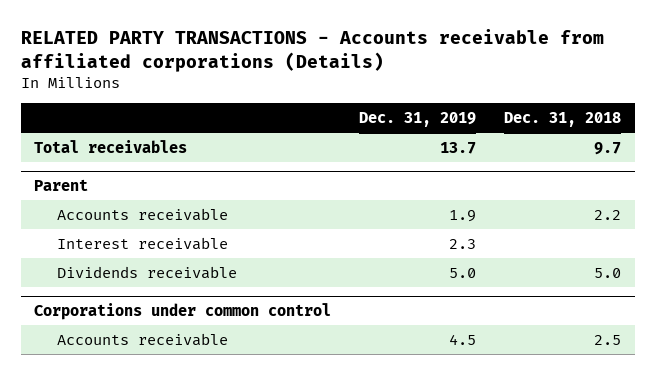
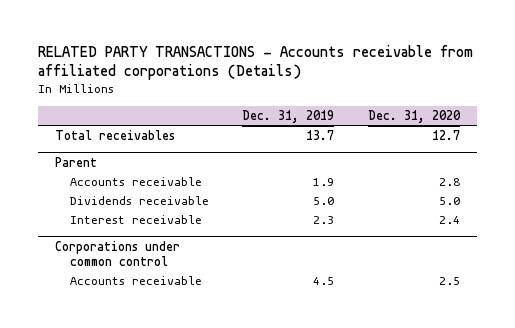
- | Dec. 31, 2019 | Dec. 31, 2018
+ | Dec. 31, 2019 | Dec. 31, 2020
@ Parent
moved down: Interest receivable | 2.3 | 2.4

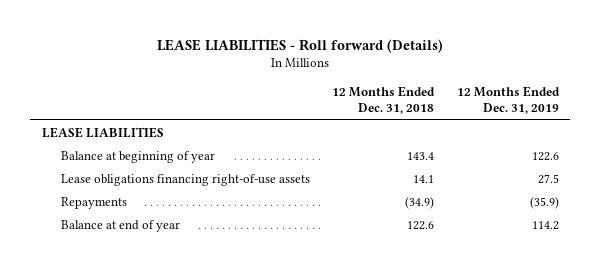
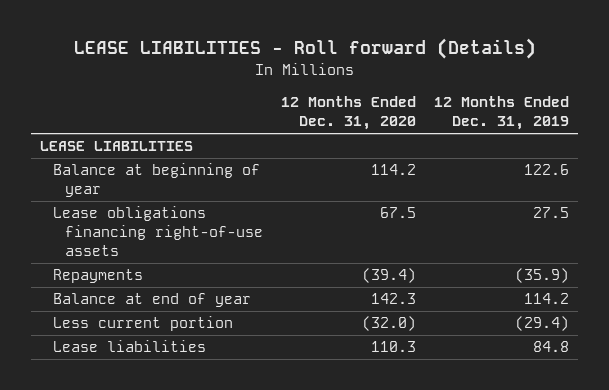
- | 12 Months Ended Dec. 31, 2018 | 12 Months Ended Dec. 31, 2019
+ | 12 Months Ended Dec. 31, 2020 | 12 Months Ended Dec. 31, 2019
+ Less current portion | (32.0) | (29.4)
+ Lease liabilities | 110.3 | 84.8

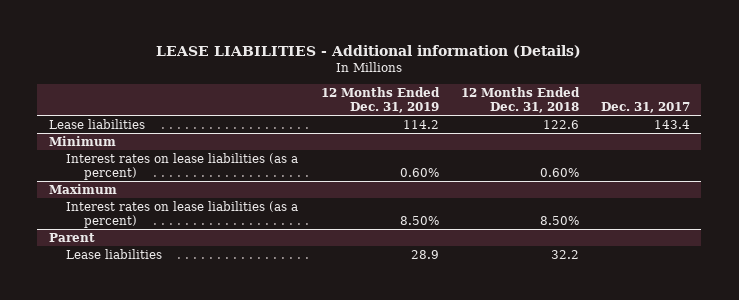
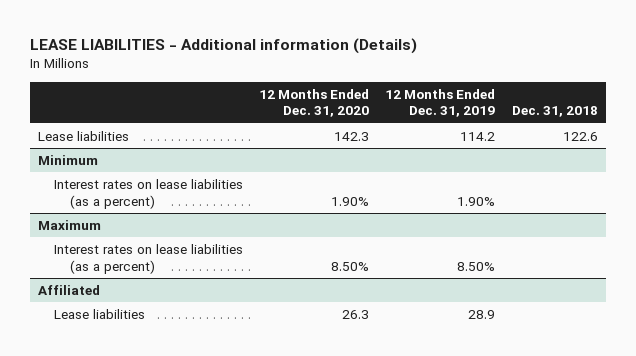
- | 12 Months Ended Dec. 31, 2019 | 12 Months Ended Dec. 31, 2018 | Dec. 31, 2017
+ | 12 Months Ended Dec. 31, 2020 | 12 Months Ended Dec. 31, 2019 | Dec. 31, 2018
@ Minimum
- Interest rates on lease liabilities (as a percent) | 0.60% | 0.60% |
+ Interest rates on lease liabilities (as a percent) | 1.90% | 1.90% |
- Parent
+ Affiliated

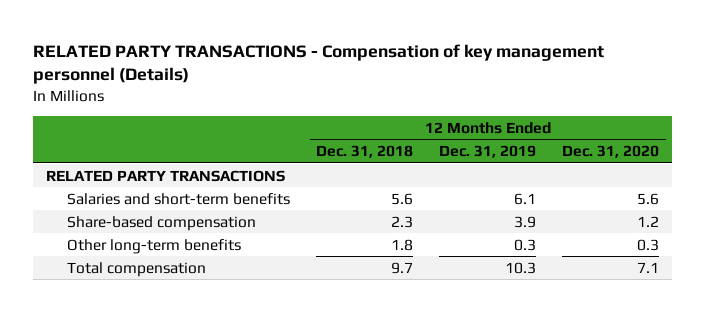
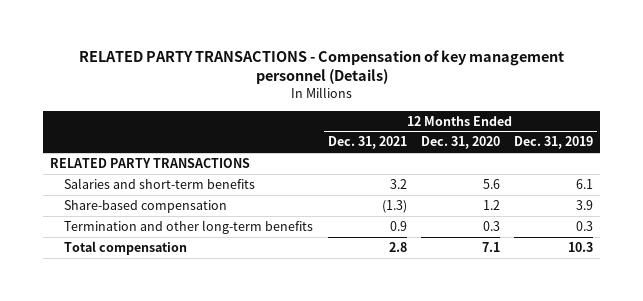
- | 12 Months Ended Dec. 31, 2018 | 12 Months Ended Dec. 31, 2019 | 12 Months Ended Dec. 31, 2020
+ | 12 Months Ended Dec. 31, 2021 | 12 Months Ended Dec. 31, 2020 | 12 Months Ended Dec. 31, 2019
- Other long-term benefits | 1.8 | 0.3 | 0.3
+ Termination and other long-term benefits | 0.9 | 0.3 | 0.3

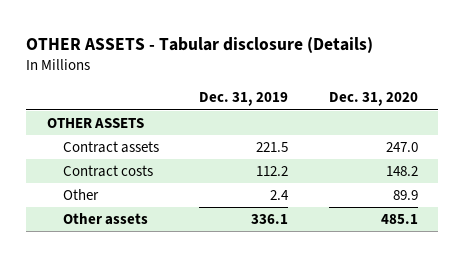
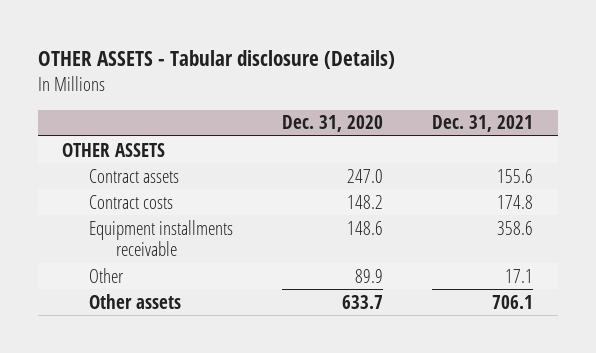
- | Dec. 31, 2019 | Dec. 31, 2020
+ | Dec. 31, 2020 | Dec. 31, 2021
+ Equipment installments receivable | 148.6 | 358.6
- Other assets | 336.1 | 485.1
+ Other assets | 633.7 | 706.1

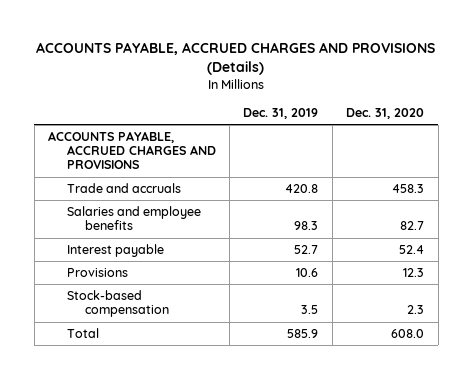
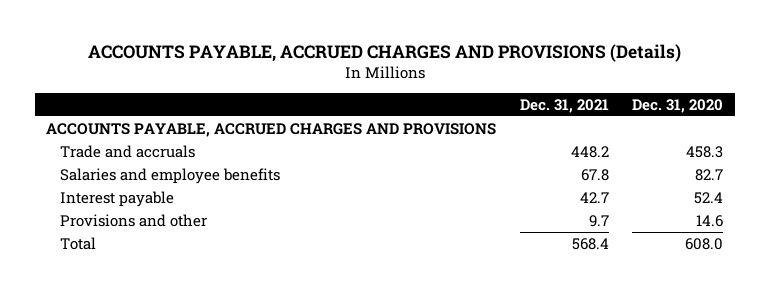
- | Dec. 31, 2019 | Dec. 31, 2020
+ | Dec. 31, 2021 | Dec. 31, 2020
- Provisions | 10.6 | 12.3
- Stock-based compensation | 3.5 | 2.3
+ Provisions and other | 9.7 | 14.6

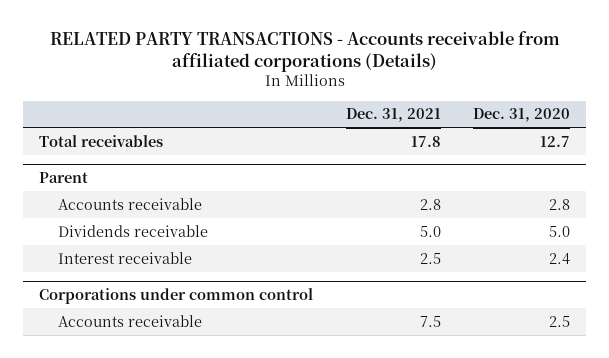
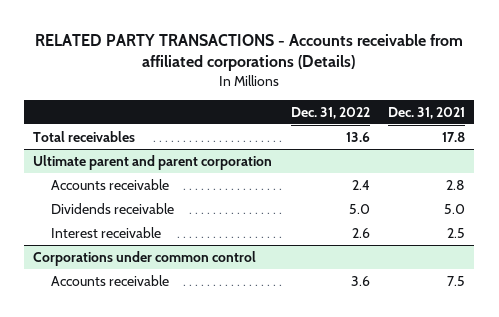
- | Dec. 31, 2021 | Dec. 31, 2020
+ | Dec. 31, 2022 | Dec. 31, 2021
- Parent
+ Ultimate parent and parent corporation

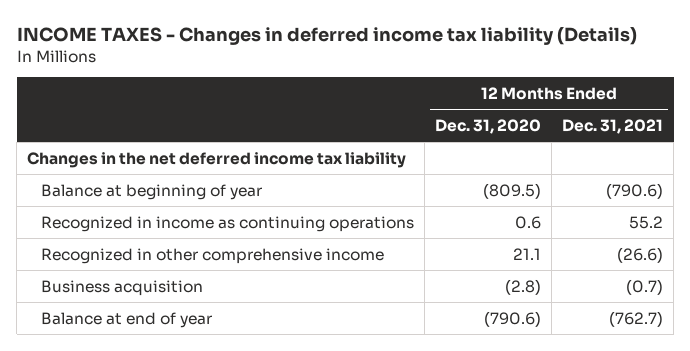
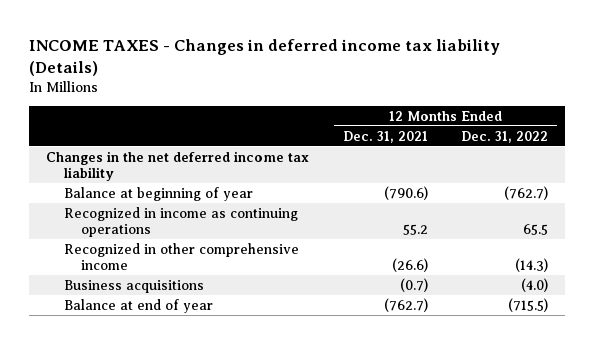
- | 12 Months Ended Dec. 31, 2020 | 12 Months Ended Dec. 31, 2021
+ | 12 Months Ended Dec. 31, 2021 | 12 Months Ended Dec. 31, 2022
- Business acquisition | (2.8) | (0.7)
+ Business acquisitions | (0.7) | (4.0)

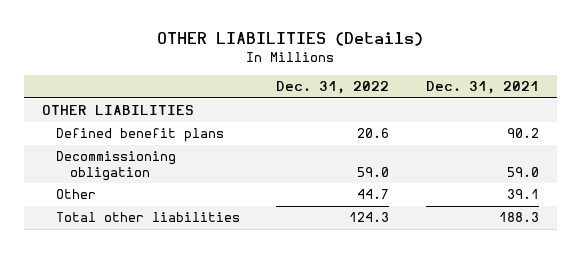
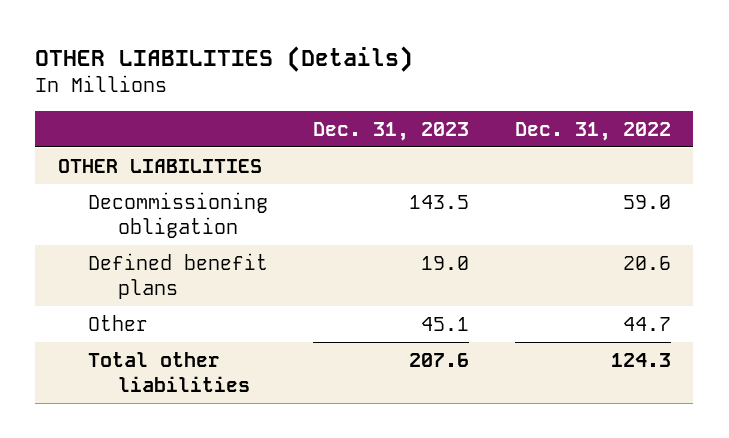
- | Dec. 31, 2022 | Dec. 31, 2021
+ | Dec. 31, 2023 | Dec. 31, 2022
moved down: Defined benefit plans | 19.0 | 20.6

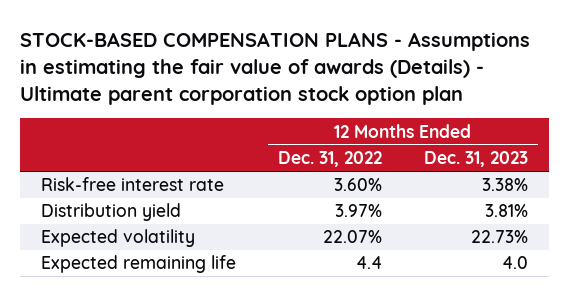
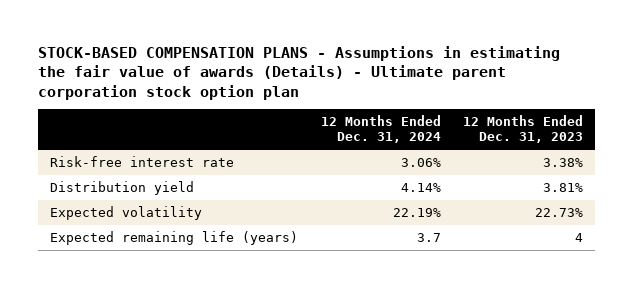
- | 12 Months Ended Dec. 31, 2022 | 12 Months Ended Dec. 31, 2023
+ | 12 Months Ended Dec. 31, 2024 | 12 Months Ended Dec. 31, 2023
- Expected remaining life | 4.4 | 4.0
+ Expected remaining life (years) | 3.7 | 4

